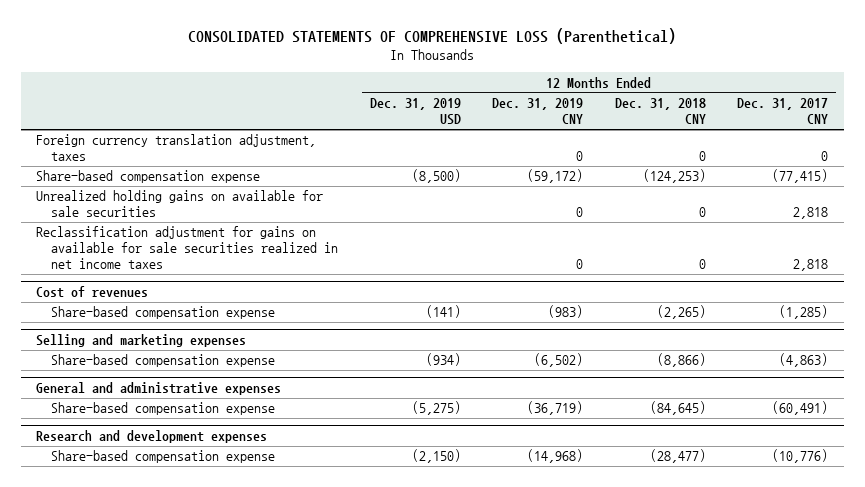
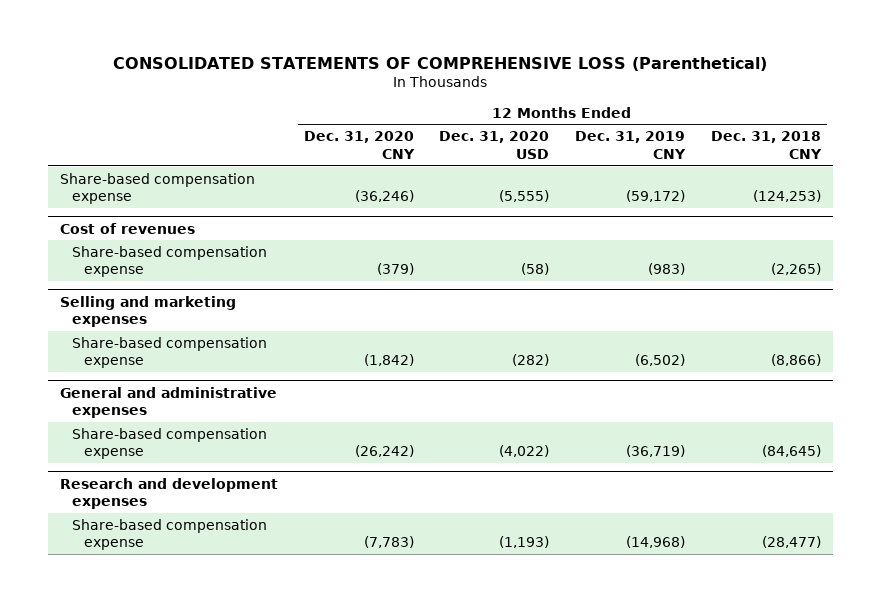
- | 12 Months Ended Dec. 31, 2019 USD | 12 Months Ended Dec. 31, 2019 CNY | 12 Months Ended Dec. 31, 2018 CNY | 12 Months Ended Dec. 31, 2017 CNY
+ | 12 Months Ended Dec. 31, 2020 CNY | 12 Months Ended Dec. 31, 2020 USD | 12 Months Ended Dec. 31, 2019 CNY | 12 Months Ended Dec. 31, 2018 CNY
- Foreign currency translation adjustment, taxes | | 0 | 0 | 0
- Unrealized holding gains on available for sale securities | | 0 | 0 | 2,818
- Reclassification adjustment for gains on available for sale securities realized in net income taxes | | 0 | 0 | 2,818

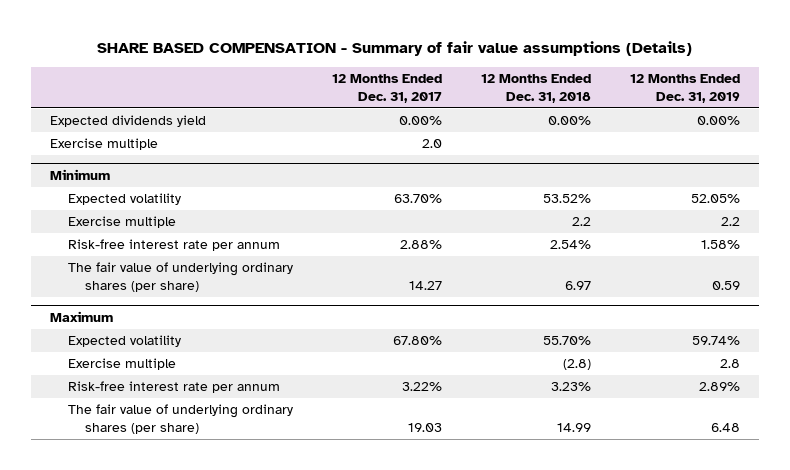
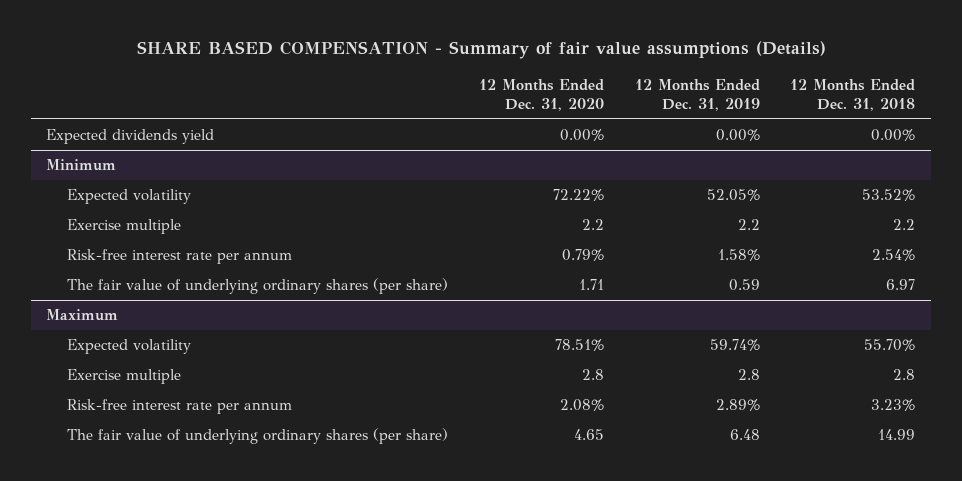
- | 12 Months Ended Dec. 31, 2017 | 12 Months Ended Dec. 31, 2018 | 12 Months Ended Dec. 31, 2019
+ | 12 Months Ended Dec. 31, 2020 | 12 Months Ended Dec. 31, 2019 | 12 Months Ended Dec. 31, 2018
- Exercise multiple | 2.0 | |
@ Maximum
- Exercise multiple | | (2.8) | 2.8
+ Exercise multiple | 2.8 | 2.8 | 2.8

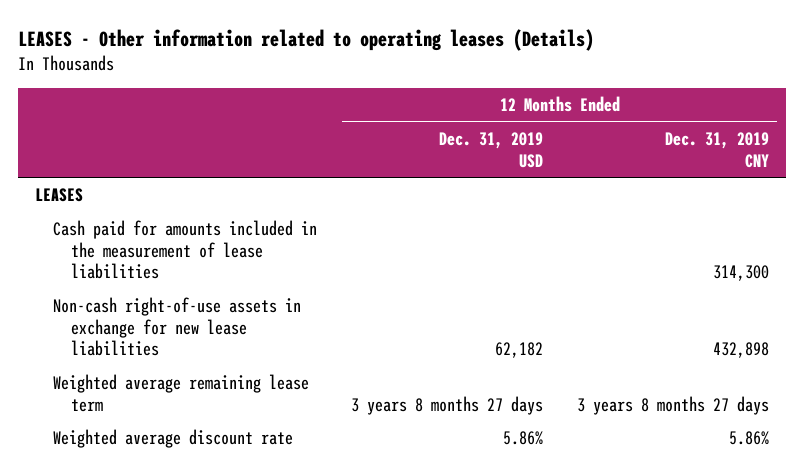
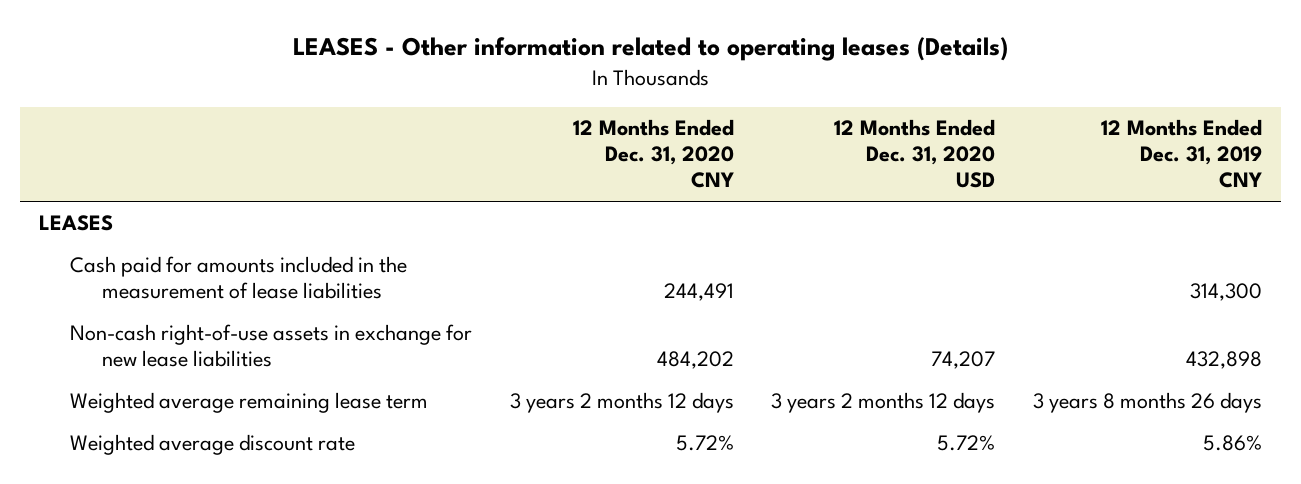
- | 12 Months Ended Dec. 31, 2019 USD | 12 Months Ended Dec. 31, 2019 CNY
+ | 12 Months Ended Dec. 31, 2020 CNY | 12 Months Ended Dec. 31, 2020 USD | 12 Months Ended Dec. 31, 2019 CNY
- Weighted average remaining lease term | 3 years 8 months 27 days | 3 years 8 months 27 days
+ Weighted average remaining lease term | 3 years 2 months 12 days | 3 years 2 months 12 days | 3 years 8 months 26 days

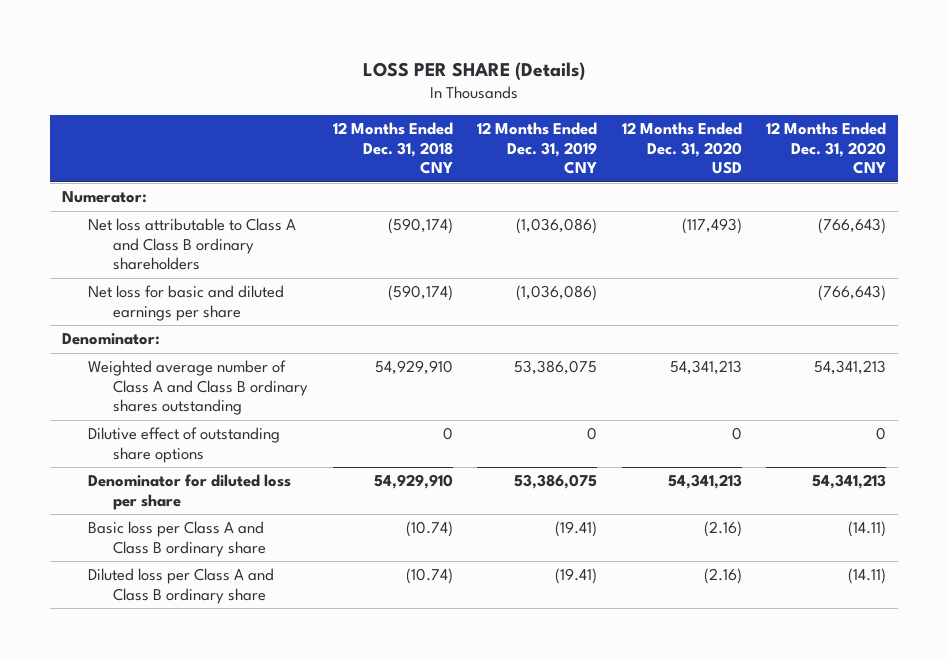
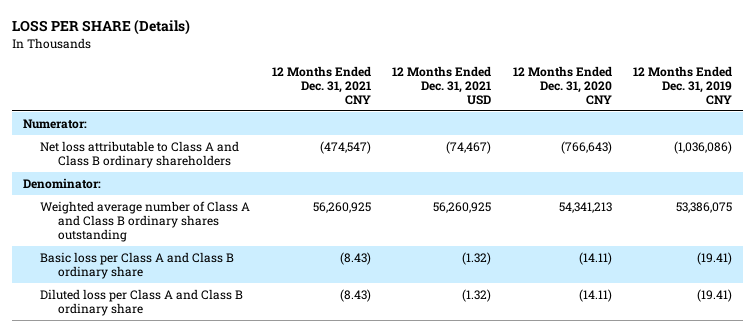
- | 12 Months Ended Dec. 31, 2018 CNY | 12 Months Ended Dec. 31, 2019 CNY | 12 Months Ended Dec. 31, 2020 USD | 12 Months Ended Dec. 31, 2020 CNY
+ | 12 Months Ended Dec. 31, 2021 CNY | 12 Months Ended Dec. 31, 2021 USD | 12 Months Ended Dec. 31, 2020 CNY | 12 Months Ended Dec. 31, 2019 CNY
- Net loss for basic and diluted earnings per share | (590,174) | (1,036,086) | | (766,643)
- Dilutive effect of outstanding share options | 0 | 0 | 0 | 0
- Denominator for diluted loss per share | 54,929,910 | 53,386,075 | 54,341,213 | 54,341,213

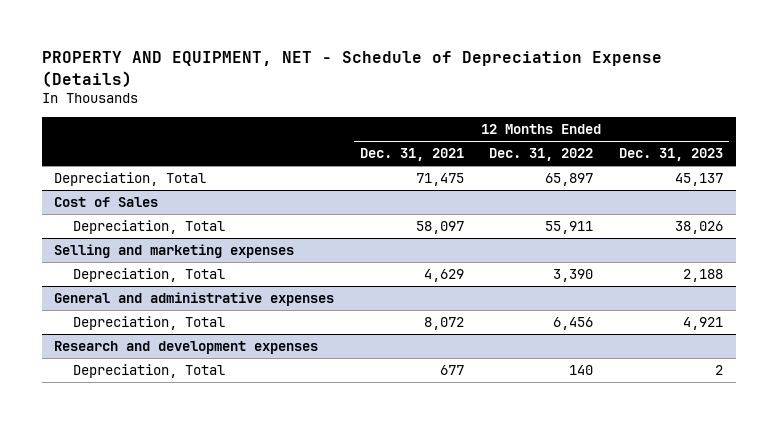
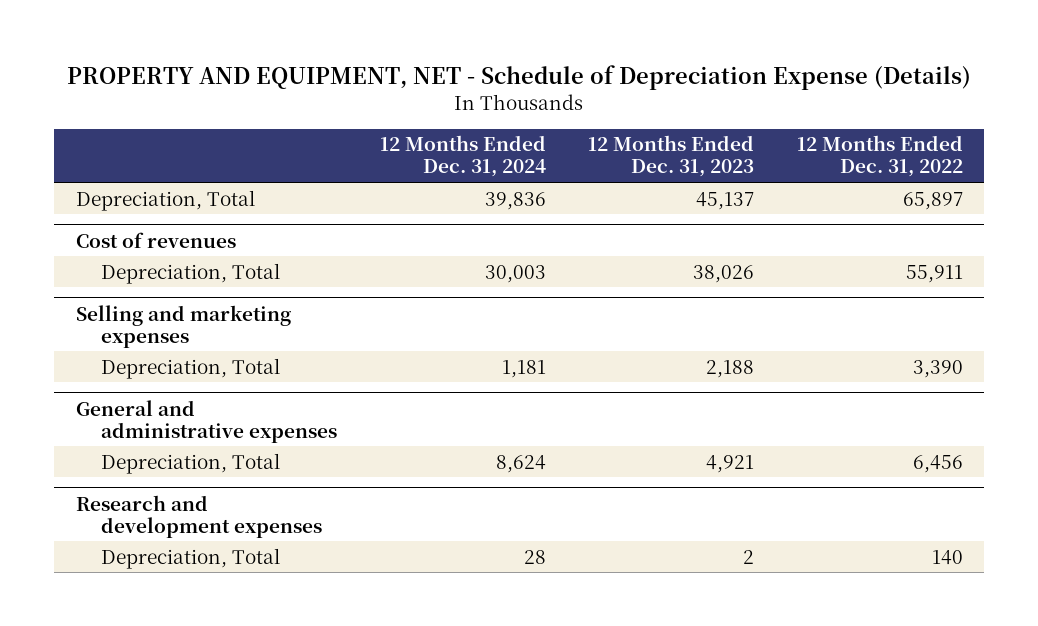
- | 12 Months Ended Dec. 31, 2021 | 12 Months Ended Dec. 31, 2022 | 12 Months Ended Dec. 31, 2023
+ | 12 Months Ended Dec. 31, 2024 | 12 Months Ended Dec. 31, 2023 | 12 Months Ended Dec. 31, 2022
- Cost of Sales
+ Cost of revenues

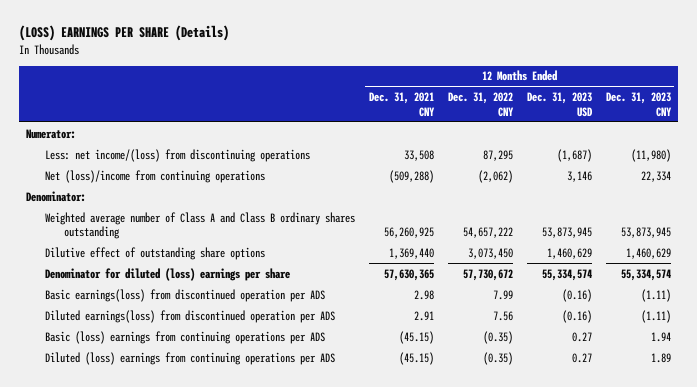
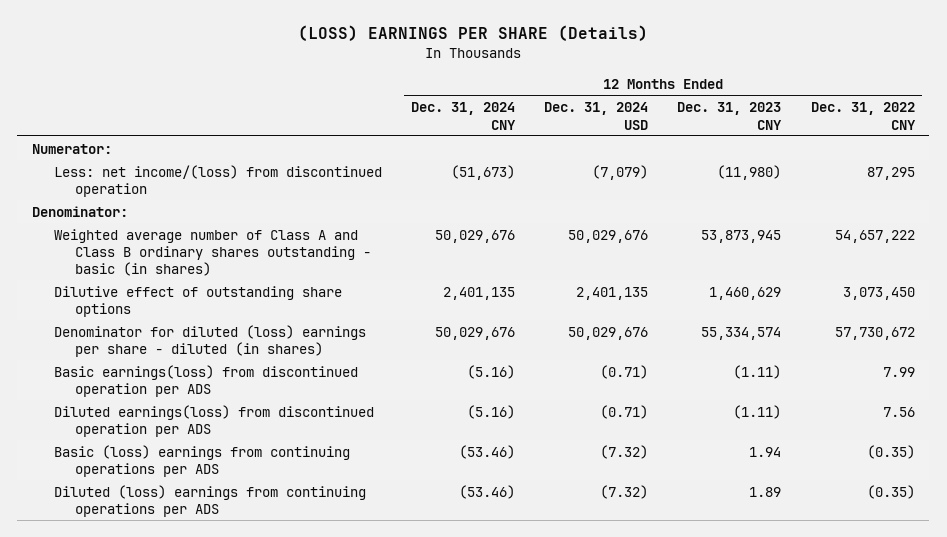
- | 12 Months Ended Dec. 31, 2021 CNY | 12 Months Ended Dec. 31, 2022 CNY | 12 Months Ended Dec. 31, 2023 USD | 12 Months Ended Dec. 31, 2023 CNY
+ | 12 Months Ended Dec. 31, 2024 CNY | 12 Months Ended Dec. 31, 2024 USD | 12 Months Ended Dec. 31, 2023 CNY | 12 Months Ended Dec. 31, 2022 CNY
- Less: net income/(loss) from discontinuing operations | 33,508 | 87,295 | (1,687) | (11,980)
- Net (loss)/income from continuing operations | (509,288) | (2,062) | 3,146 | 22,334
+ Less: net income/(loss) from discontinued operation | (51,673) | (7,079) | (11,980) | 87,295
- Weighted average number of Class A and Class B ordinary shares outstanding | 56,260,925 | 54,657,222 | 53,873,945 | 53,873,945
+ Weighted average number of Class A and Class B ordinary shares outstanding - basic (in shares) | 50,029,676 | 50,029,676 | 53,873,945 | 54,657,222
- Denominator for diluted (loss) earnings per share | 57,630,365 | 57,730,672 | 55,334,574 | 55,334,574
+ Denominator for diluted (loss) earnings per share - diluted (in shares) | 50,029,676 | 50,029,676 | 55,334,574 | 57,730,672

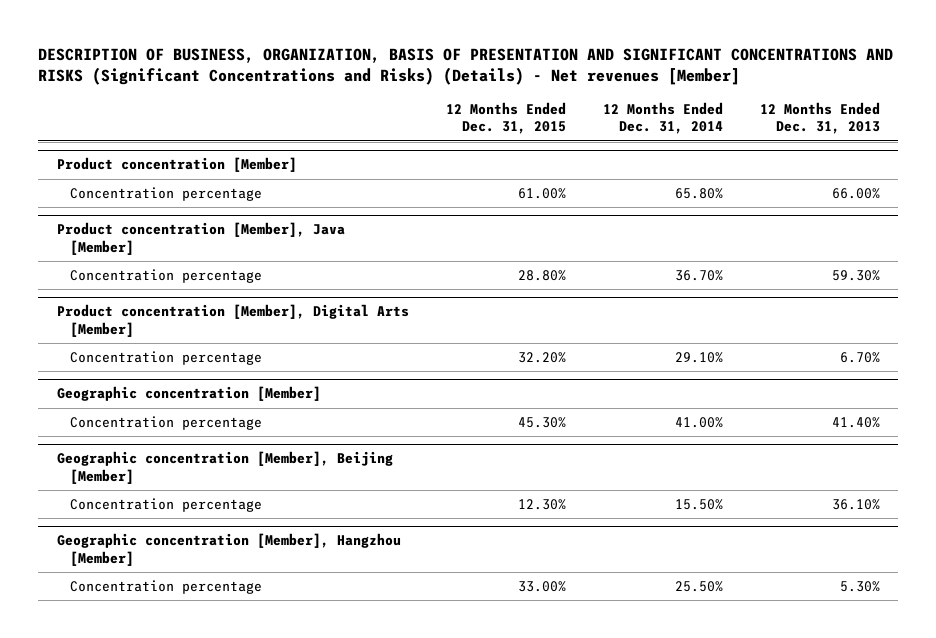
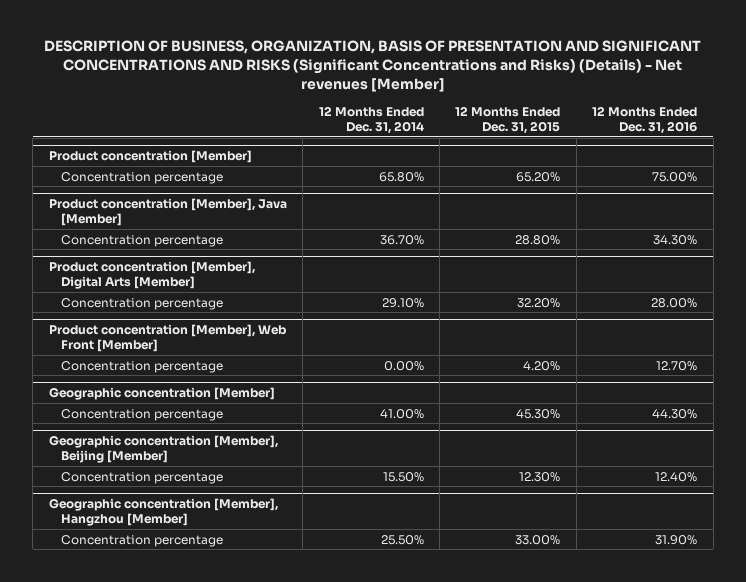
- | 12 Months Ended Dec. 31, 2015 | 12 Months Ended Dec. 31, 2014 | 12 Months Ended Dec. 31, 2013
+ | 12 Months Ended Dec. 31, 2014 | 12 Months Ended Dec. 31, 2015 | 12 Months Ended Dec. 31, 2016
@ Product concentration [Member]
- Concentration percentage | 61.00% | 65.80% | 66.00%
+ Concentration percentage | 65.80% | 65.20% | 75.00%
+ Product concentration [Member], Web Front [Member]
+ Concentration percentage | 0.00% | 4.20% | 12.70%

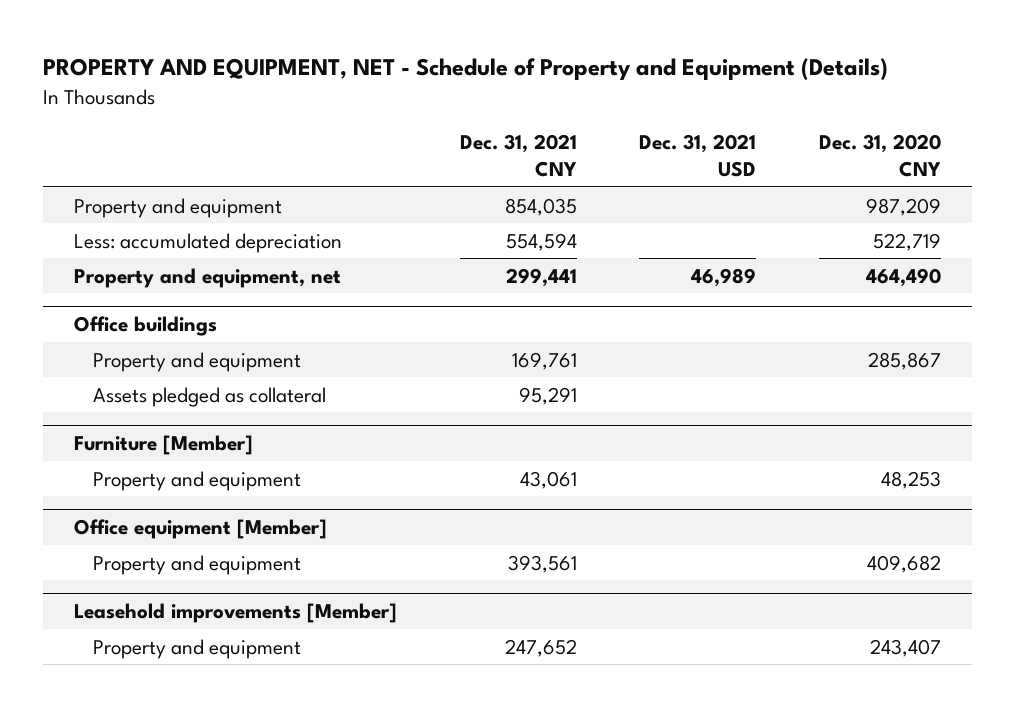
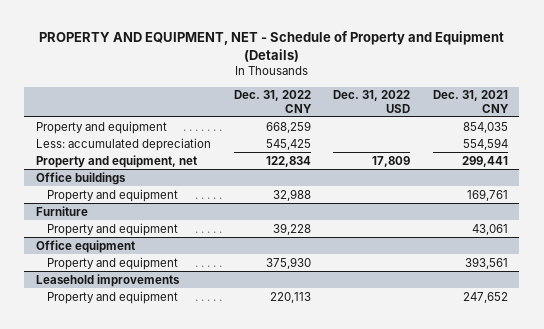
- | Dec. 31, 2021 CNY | Dec. 31, 2021 USD | Dec. 31, 2020 CNY
+ | Dec. 31, 2022 CNY | Dec. 31, 2022 USD | Dec. 31, 2021 CNY
@ Office buildings
- Assets pledged as collateral | 95,291 | |
- Furniture [Member]
+ Furniture
- Office equipment [Member]
+ Office equipment
- Leasehold improvements [Member]
+ Leasehold improvements

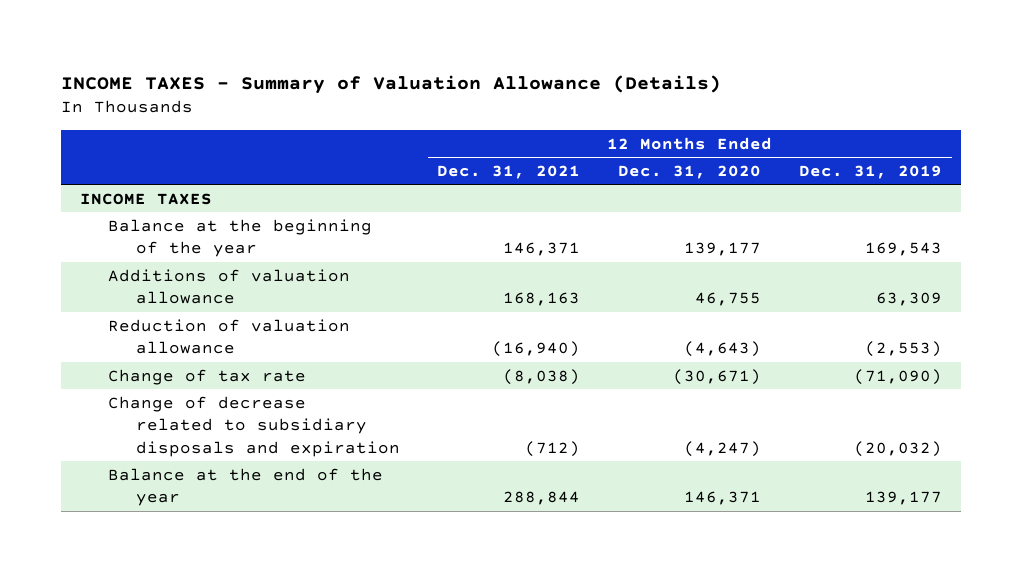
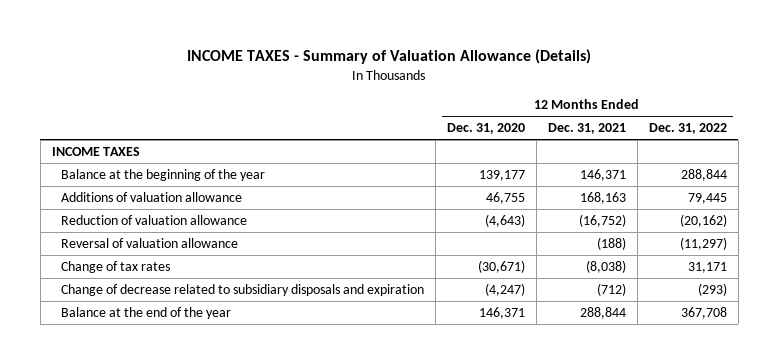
- | 12 Months Ended Dec. 31, 2021 | 12 Months Ended Dec. 31, 2020 | 12 Months Ended Dec. 31, 2019
+ | 12 Months Ended Dec. 31, 2020 | 12 Months Ended Dec. 31, 2021 | 12 Months Ended Dec. 31, 2022
- Reduction of valuation allowance | (16,940) | (4,643) | (2,553)
- Change of tax rate | (8,038) | (30,671) | (71,090)
+ Reduction of valuation allowance | (4,643) | (16,752) | (20,162)
+ Reversal of valuation allowance | | (188) | (11,297)
+ Change of tax rates | (30,671) | (8,038) | 31,171

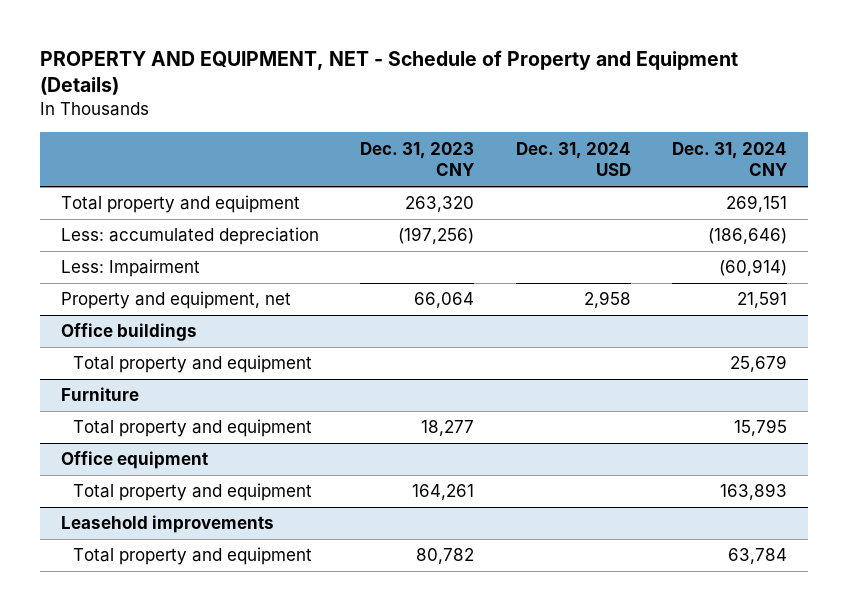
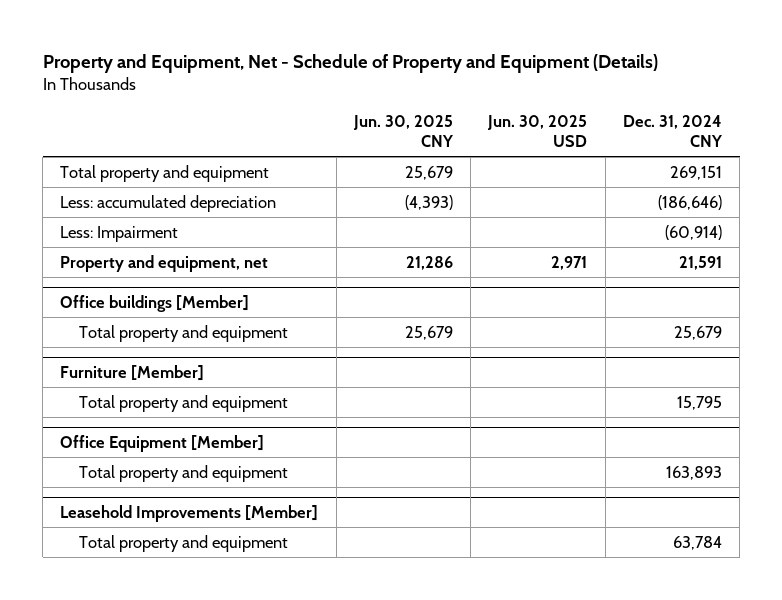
- PROPERTY AND EQUIPMENT, NET - Schedule of Property and Equipment (Details)
+ Property and Equipment, Net - Schedule of Property and Equipment (Details)
- | Dec. 31, 2023 CNY | Dec. 31, 2024 USD | Dec. 31, 2024 CNY
+ | Jun. 30, 2025 CNY | Jun. 30, 2025 USD | Dec. 31, 2024 CNY
- Office buildings
+ Office buildings [Member]
- Furniture
+ Furniture [Member]
- Office equipment
+ Office Equipment [Member]
- Leasehold improvements
+ Leasehold Improvements [Member]

